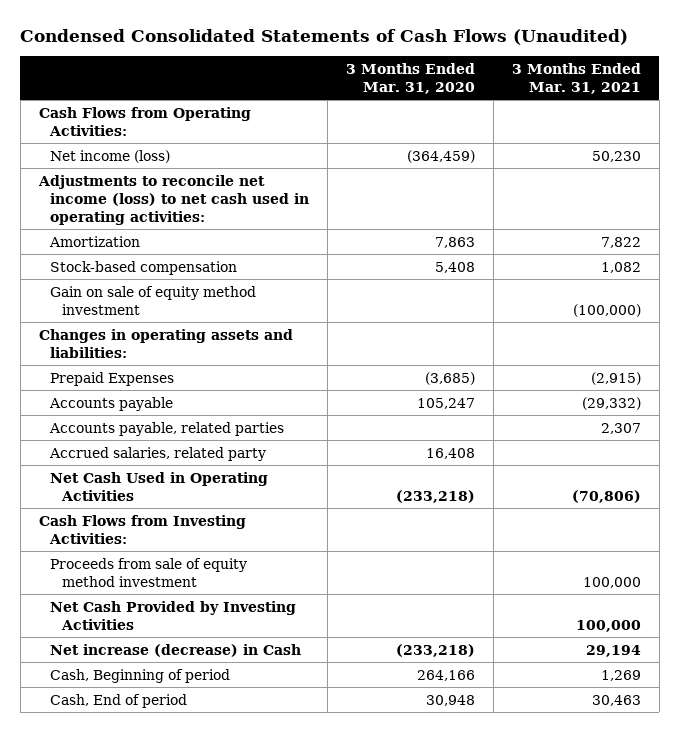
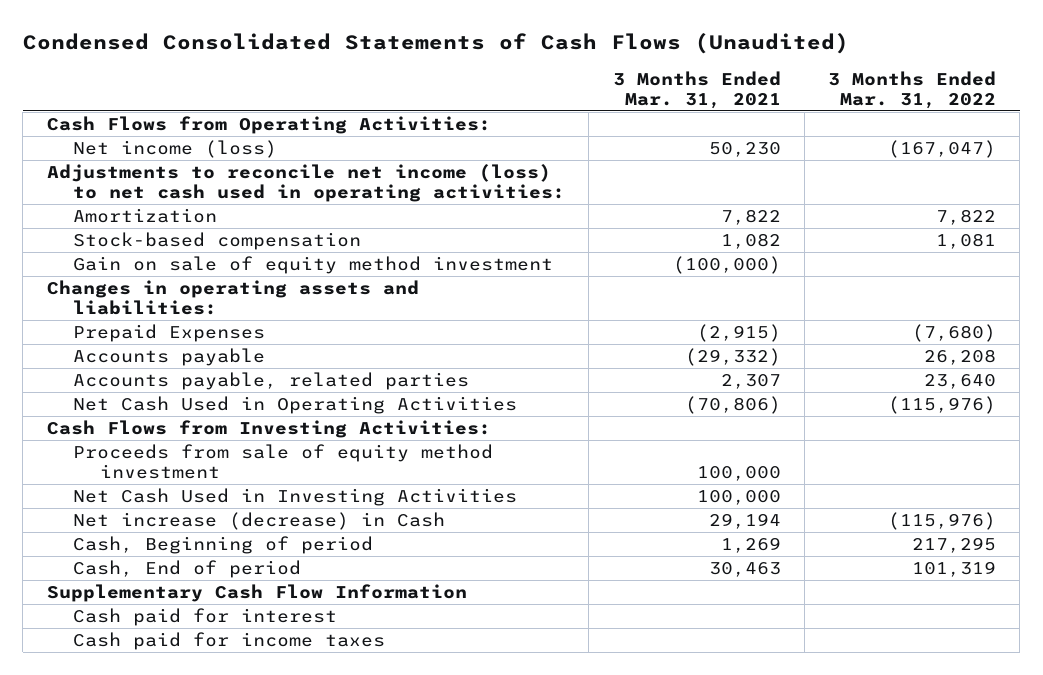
- | 3 Months Ended Mar. 31, 2020 | 3 Months Ended Mar. 31, 2021
+ | 3 Months Ended Mar. 31, 2021 | 3 Months Ended Mar. 31, 2022
- Accrued salaries, related party | 16,408 |
- Net Cash Provided by Investing Activities | | 100,000
+ Net Cash Used in Investing Activities | 100,000 |
+ Supplementary Cash Flow Information
+ Cash paid for interest
+ Cash paid for income taxes

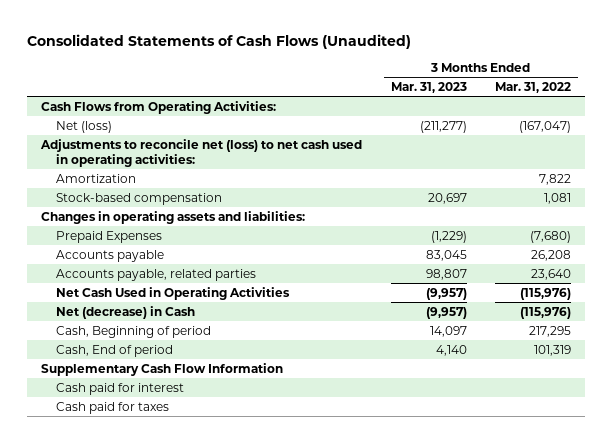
- Condensed Consolidated Statements of Cash Flows (Unaudited)
+ Consolidated Statements of Cash Flows (Unaudited)
- | 3 Months Ended Mar. 31, 2021 | 3 Months Ended Mar. 31, 2022
+ | 3 Months Ended Mar. 31, 2023 | 3 Months Ended Mar. 31, 2022
- Net income (loss) | 50,230 | (167,047)
- Adjustments to reconcile net income (loss) to net cash used in operating activities:
+ Net (loss) | (211,277) | (167,047)
+ Adjustments to reconcile net (loss) to net cash used in operating activities:
- Gain on sale of equity method investment | (100,000) |
- Cash Flows from Investing Activities:
- Proceeds from sale of equity method investment | 100,000 |
- Net Cash Used in Investing Activities | 100,000 |
- Net increase (decrease) in Cash | 29,194 | (115,976)
+ Net (decrease) in Cash | (9,957) | (115,976)
- Cash paid for income taxes
+ Cash paid for taxes

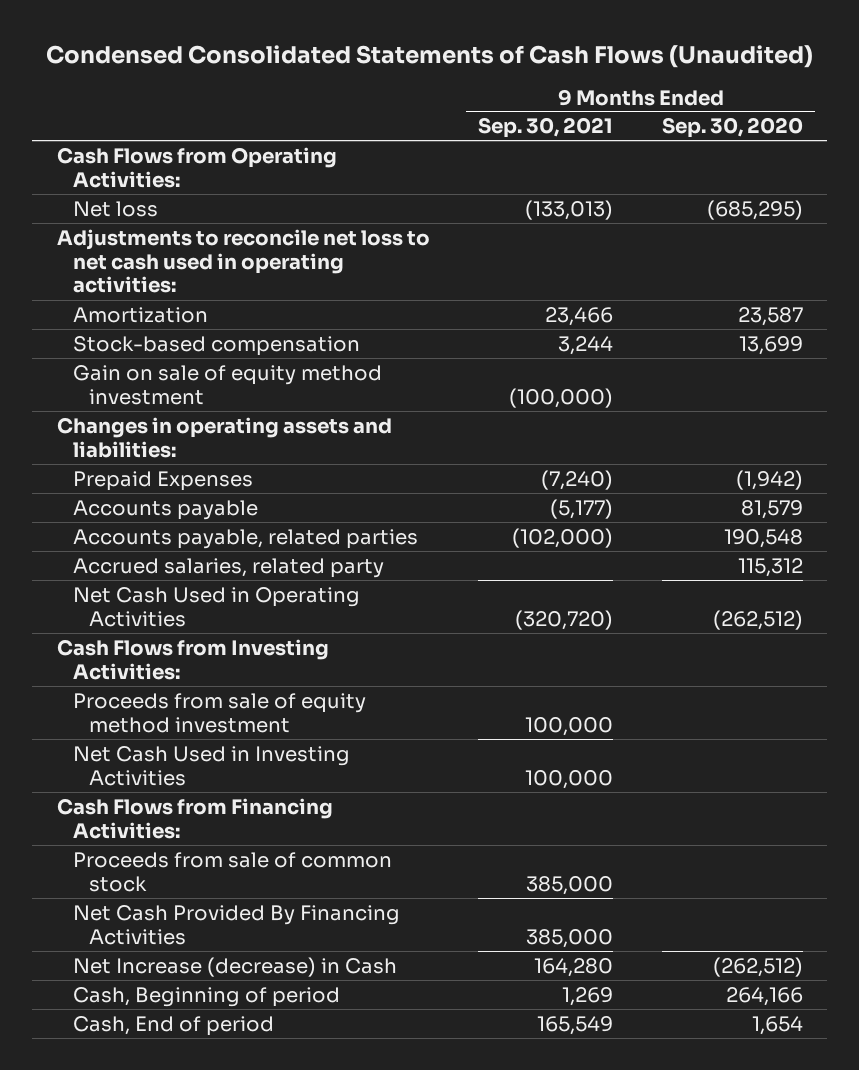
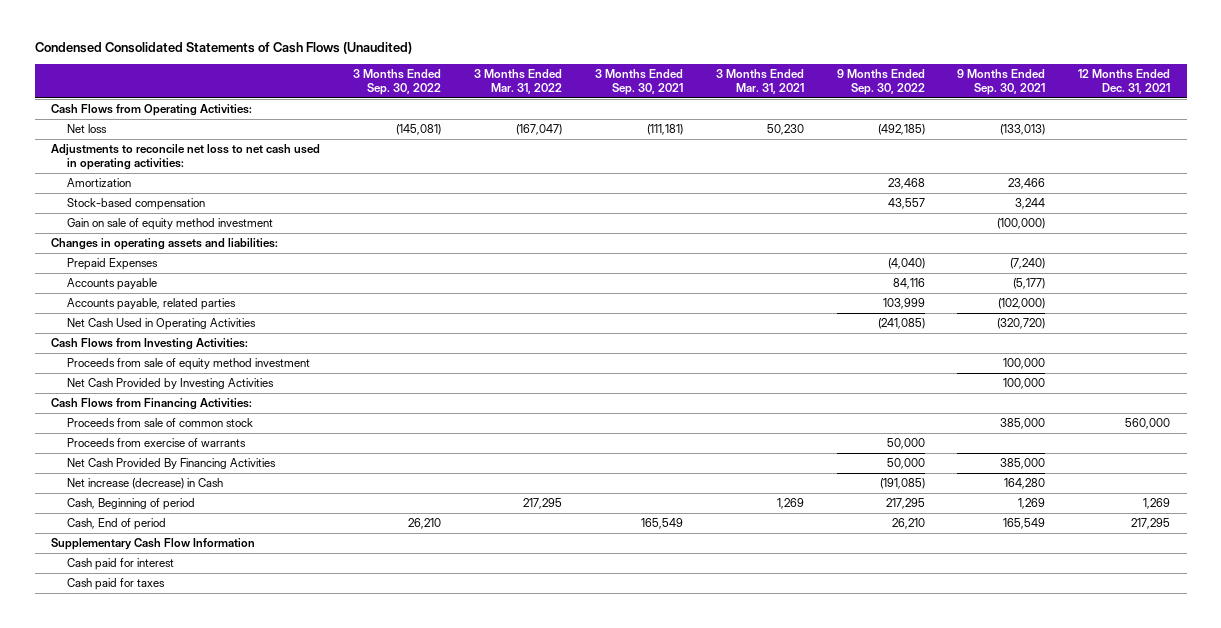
- | 9 Months Ended Sep. 30, 2021 | 9 Months Ended Sep. 30, 2020
+ | 3 Months Ended Sep. 30, 2022 | 3 Months Ended Mar. 31, 2022 | 3 Months Ended Sep. 30, 2021 | 3 Months Ended Mar. 31, 2021 | 9 Months Ended Sep. 30, 2022 | 9 Months Ended Sep. 30, 2021 | 12 Months Ended Dec. 31, 2021
- Accrued salaries, related party | | 115,312
- Net Cash Used in Investing Activities | 100,000 |
+ Net Cash Provided by Investing Activities | | | | | | 100,000 |
+ Proceeds from exercise of warrants | | | | | 50,000 | |
- Net Increase (decrease) in Cash | 164,280 | (262,512)
+ Net increase (decrease) in Cash | | | | | (191,085) | 164,280 |
+ Supplementary Cash Flow Information
+ Cash paid for interest
+ Cash paid for taxes

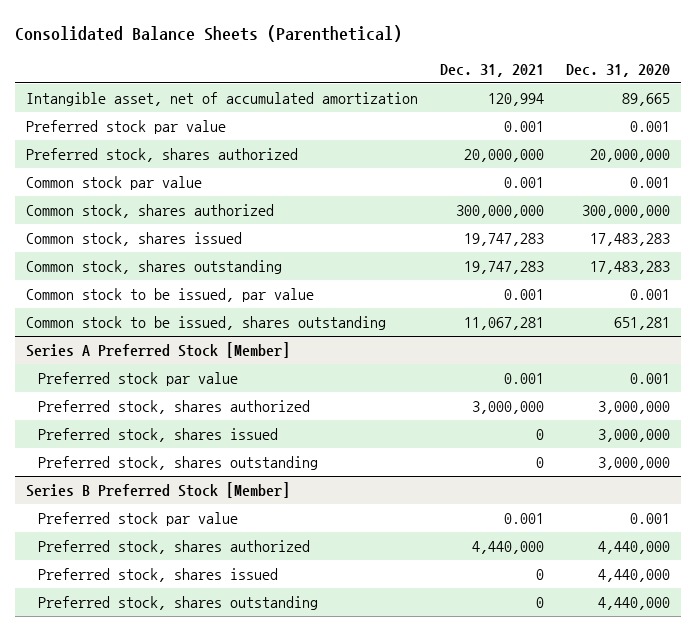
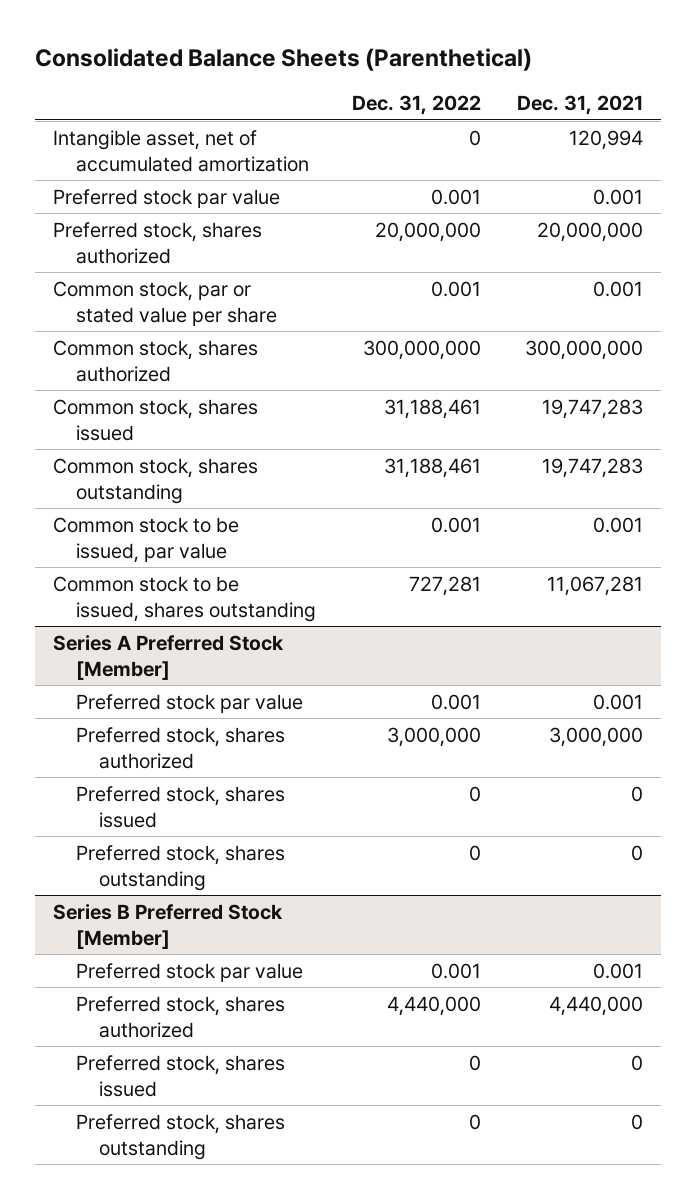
- | Dec. 31, 2021 | Dec. 31, 2020
+ | Dec. 31, 2022 | Dec. 31, 2021
- Common stock par value | 0.001 | 0.001
+ Common stock, par or stated value per share | 0.001 | 0.001

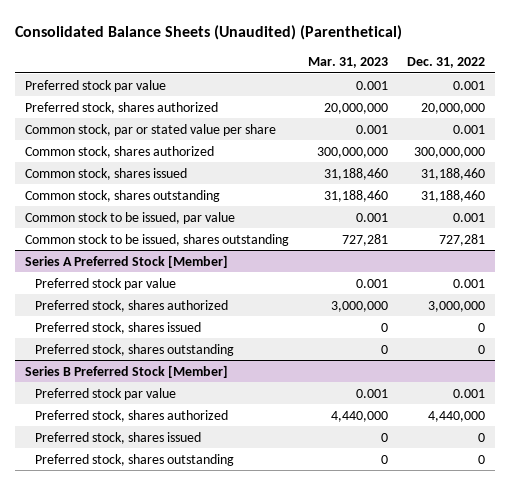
- Consolidated Balance Sheets (Parenthetical)
+ Consolidated Balance Sheets (Unaudited) (Parenthetical)
- | Dec. 31, 2022 | Dec. 31, 2021
+ | Mar. 31, 2023 | Dec. 31, 2022
- Intangible asset, net of accumulated amortization | 0 | 120,994
- Common stock, shares issued | 31,188,461 | 19,747,283
- Common stock, shares outstanding | 31,188,461 | 19,747,283
+ Common stock, shares issued | 31,188,460 | 31,188,460
+ Common stock, shares outstanding | 31,188,460 | 31,188,460

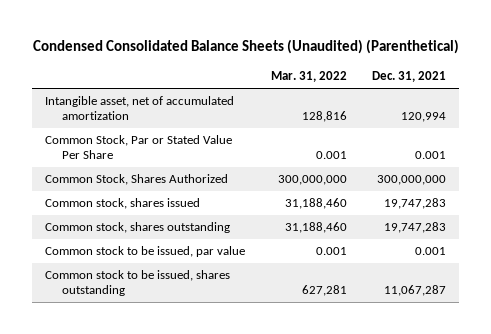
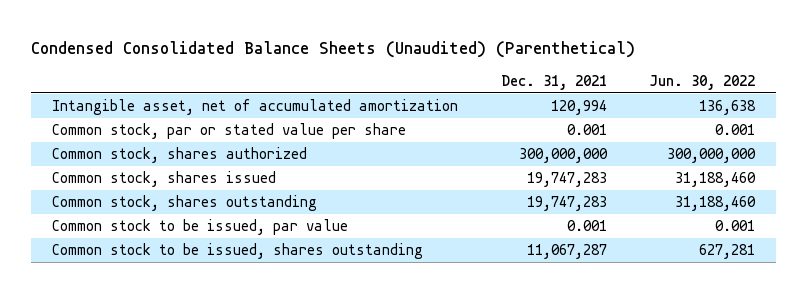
- | Mar. 31, 2022 | Dec. 31, 2021
+ | Dec. 31, 2021 | Jun. 30, 2022
- Common Stock, Par or Stated Value Per Share | 0.001 | 0.001
- Common Stock, Shares Authorized | 300,000,000 | 300,000,000
+ Common stock, par or stated value per share | 0.001 | 0.001
+ Common stock, shares authorized | 300,000,000 | 300,000,000

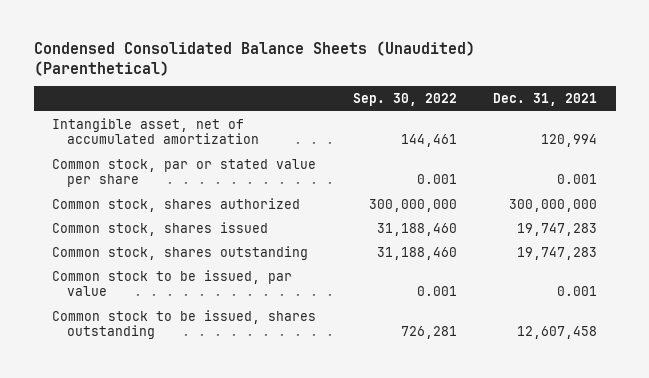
- | Dec. 31, 2021 | Jun. 30, 2022
+ | Sep. 30, 2022 | Dec. 31, 2021
- Common stock to be issued, shares outstanding | 11,067,287 | 627,281
+ Common stock to be issued, shares outstanding | 726,281 | 12,607,458

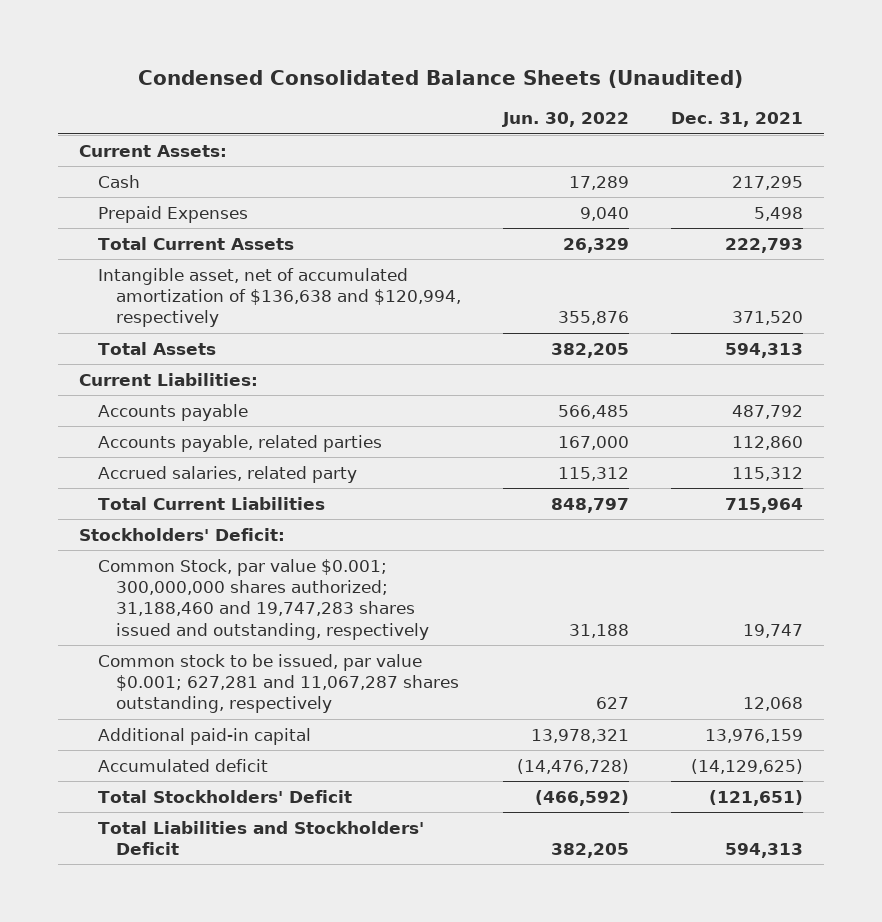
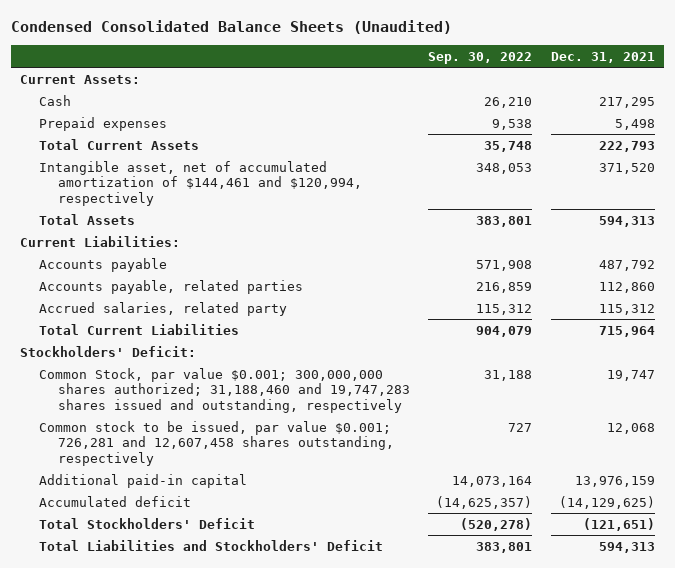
- | Jun. 30, 2022 | Dec. 31, 2021
+ | Sep. 30, 2022 | Dec. 31, 2021
- Prepaid Expenses | 9,040 | 5,498
+ Prepaid expenses | 9,538 | 5,498
- Intangible asset, net of accumulated amortization of $136,638 and $120,994, respectively | 355,876 | 371,520
+ Intangible asset, net of accumulated amortization of $144,461 and $120,994, respectively | 348,053 | 371,520
- Common stock to be issued, par value $0.001; 627,281 and 11,067,287 shares outstanding, respectively | 627 | 12,068
+ Common stock to be issued, par value $0.001; 726,281 and 12,607,458 shares outstanding, respectively | 727 | 12,068

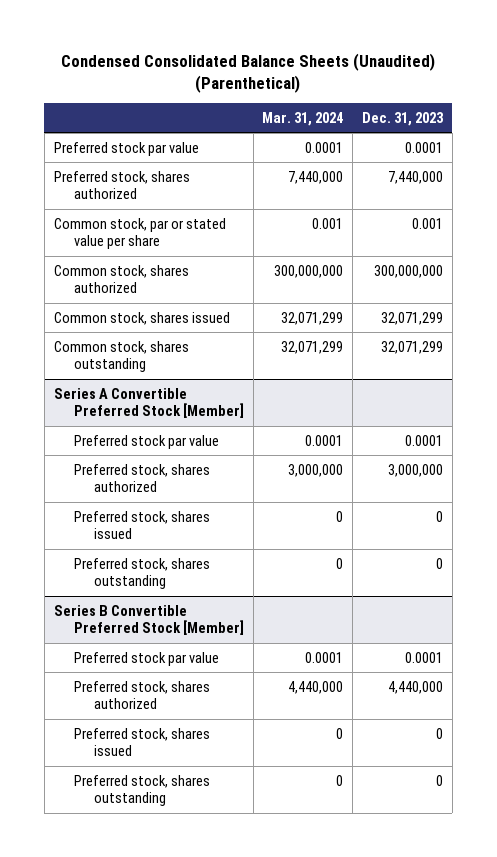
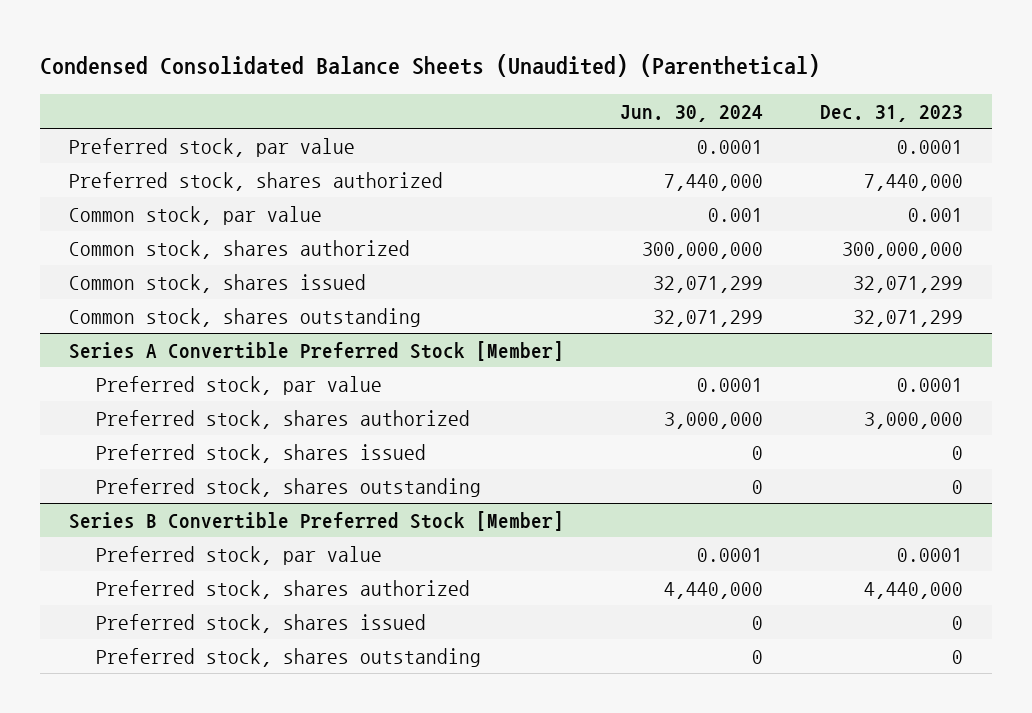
- | Mar. 31, 2024 | Dec. 31, 2023
+ | Jun. 30, 2024 | Dec. 31, 2023
- Preferred stock par value | 0.0001 | 0.0001
+ Preferred stock, par value | 0.0001 | 0.0001
- Common stock, par or stated value per share | 0.001 | 0.001
+ Common stock, par value | 0.001 | 0.001
@ Series A Convertible Preferred Stock [Member]
- Preferred stock par value | 0.0001 | 0.0001
+ Preferred stock, par value | 0.0001 | 0.0001
@ Series B Convertible Preferred Stock [Member]
- Preferred stock par value | 0.0001 | 0.0001
+ Preferred stock, par value | 0.0001 | 0.0001

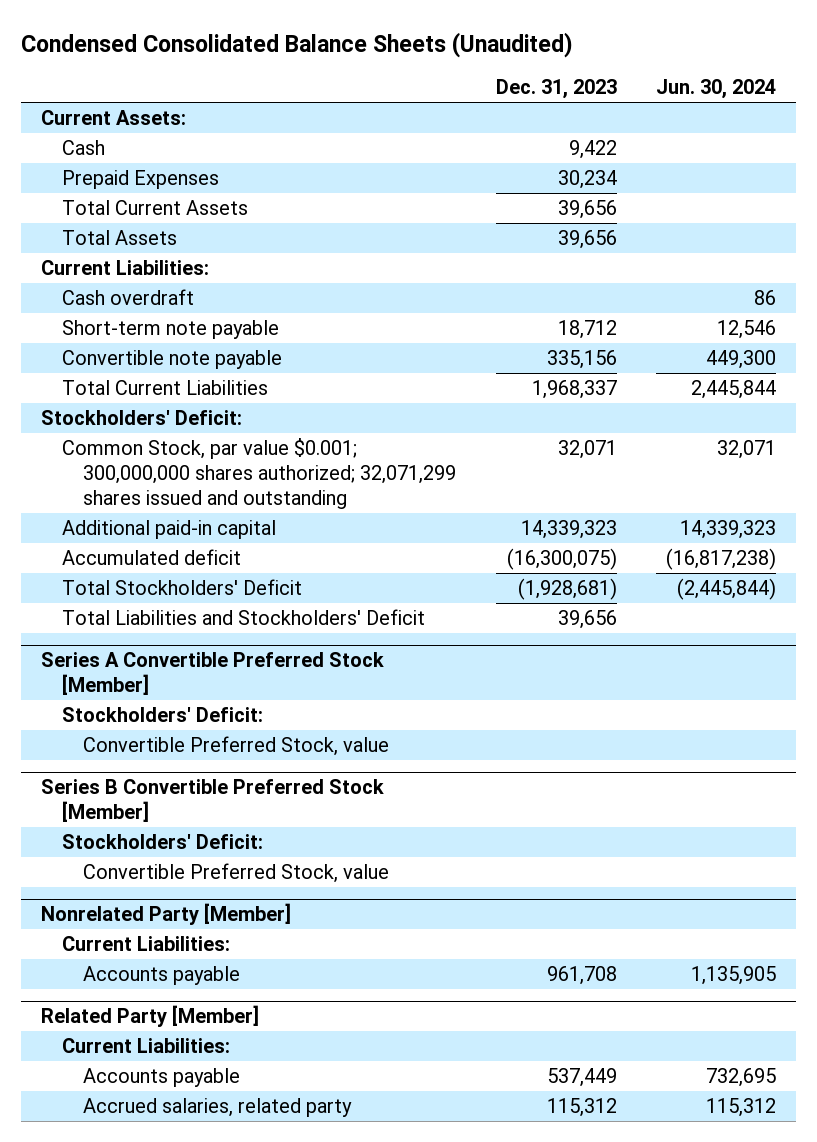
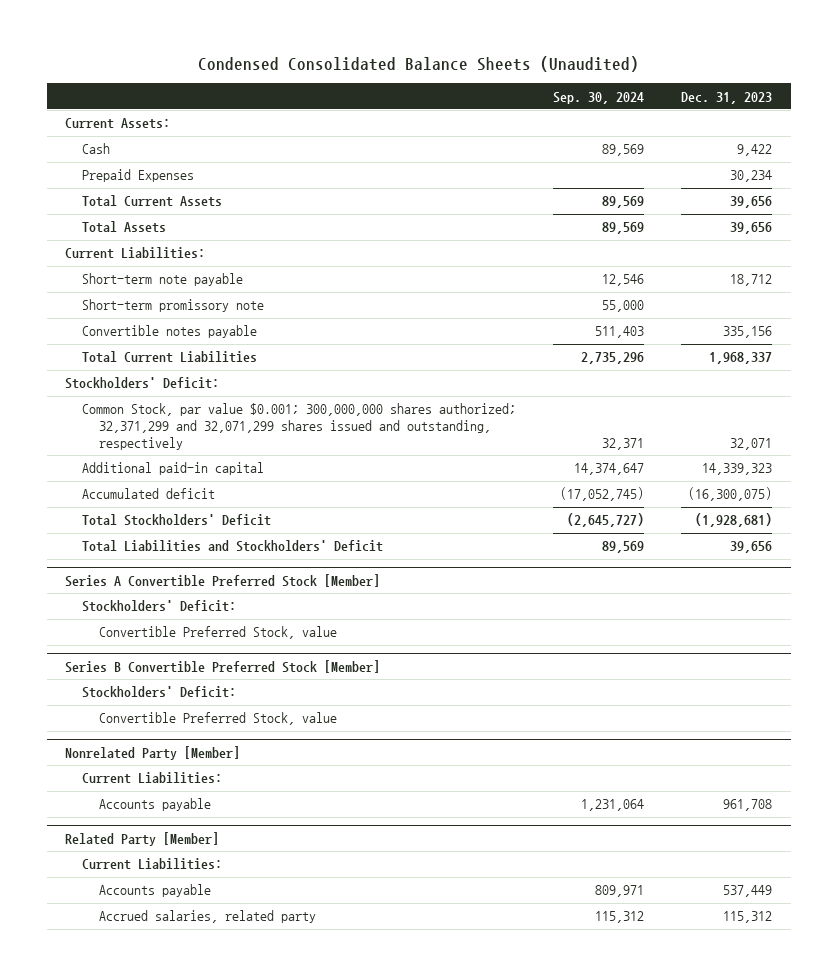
- | Dec. 31, 2023 | Jun. 30, 2024
+ | Sep. 30, 2024 | Dec. 31, 2023
- Cash overdraft | | 86
- Convertible note payable | 335,156 | 449,300
+ Short-term promissory note | 55,000 |
+ Convertible notes payable | 511,403 | 335,156
- Common Stock, par value $0.001; 300,000,000 shares authorized; 32,071,299 shares issued and outstanding | 32,071 | 32,071
+ Common Stock, par value $0.001; 300,000,000 shares authorized; 32,371,299 and 32,071,299 shares issued and outstanding, respectively | 32,371 | 32,071

